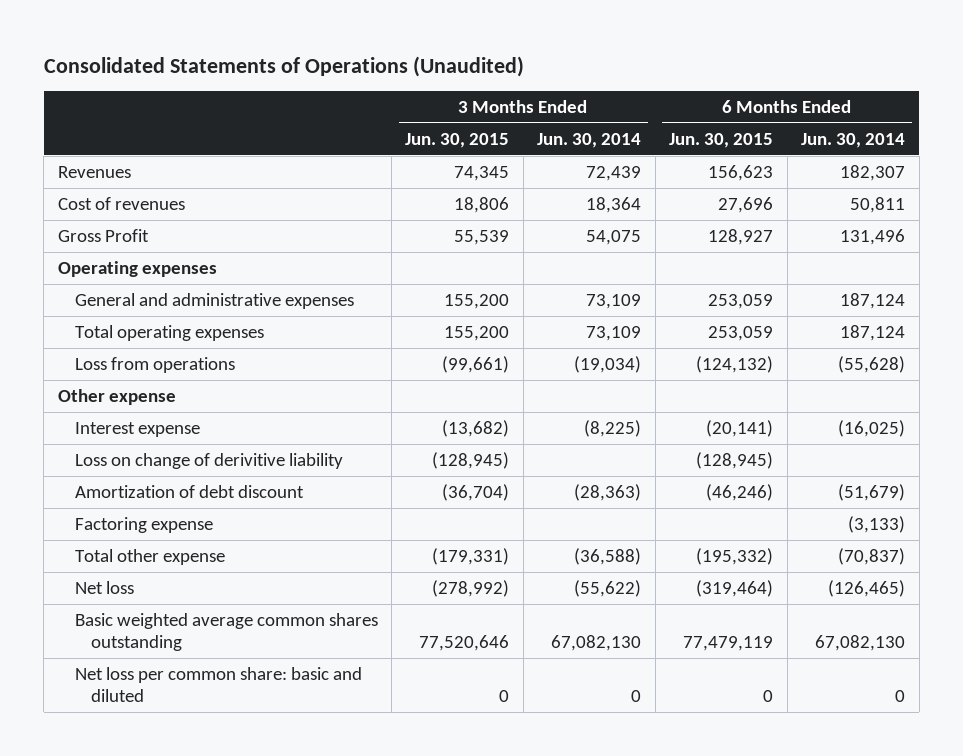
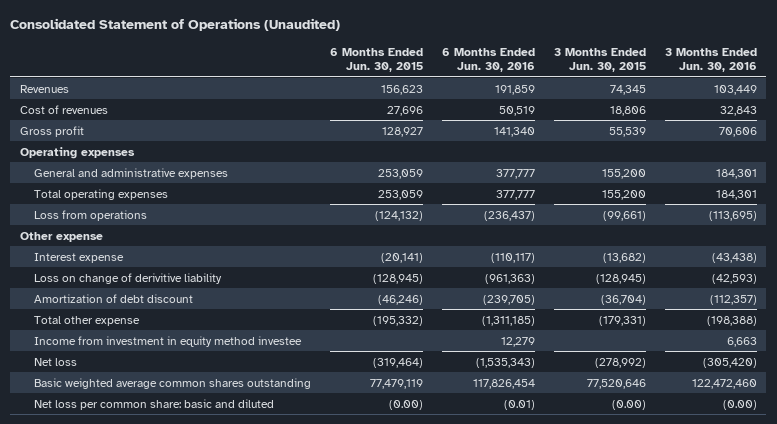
- Consolidated Statements of Operations (Unaudited)
+ Consolidated Statement of Operations (Unaudited)
- | 3 Months Ended Jun. 30, 2015 | 3 Months Ended Jun. 30, 2014 | 6 Months Ended Jun. 30, 2015 | 6 Months Ended Jun. 30, 2014
+ | 6 Months Ended Jun. 30, 2015 | 6 Months Ended Jun. 30, 2016 | 3 Months Ended Jun. 30, 2015 | 3 Months Ended Jun. 30, 2016
- Gross Profit | 55,539 | 54,075 | 128,927 | 131,496
+ Gross profit | 128,927 | 141,340 | 55,539 | 70,606
- Factoring expense | | | | (3,133)
+ Income from investment in equity method investee | | 12,279 | | 6,663
- Net loss per common share: basic and diluted | 0 | 0 | 0 | 0
+ Net loss per common share: basic and diluted | (0.00) | (0.01) | (0.00) | (0.00)

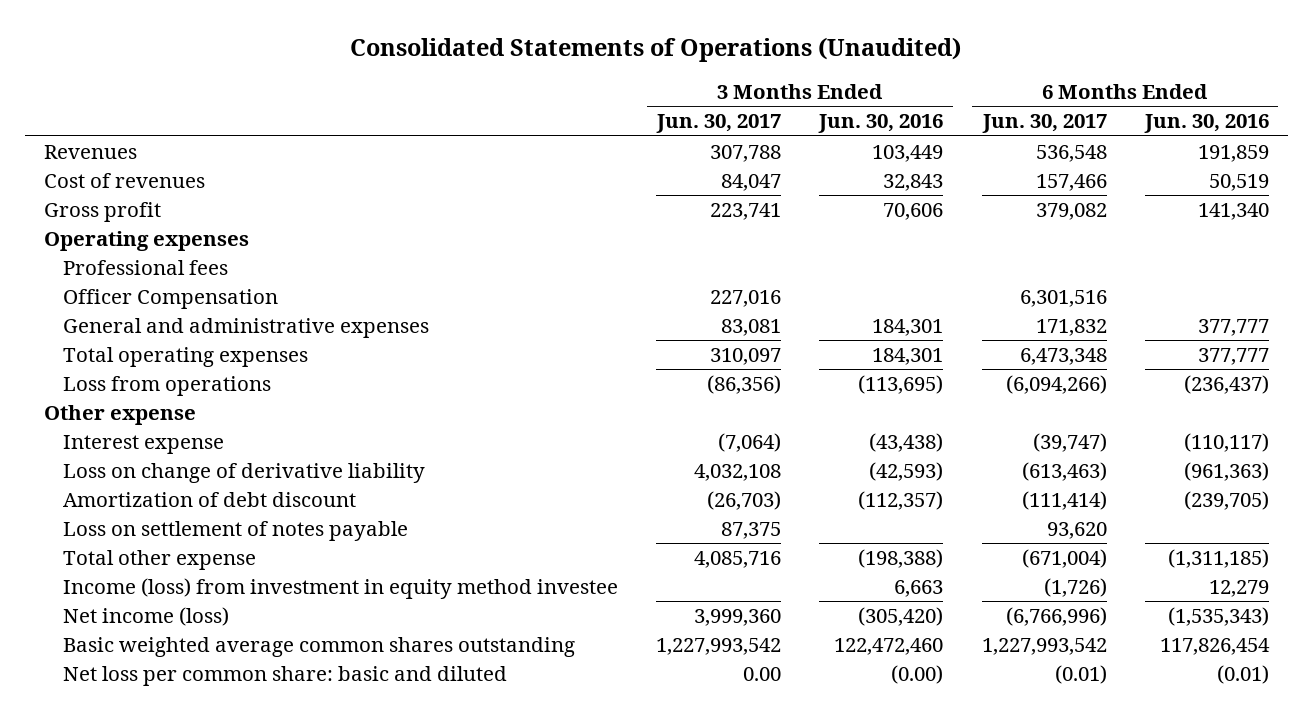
- Consolidated Statement of Operations (Unaudited)
+ Consolidated Statements of Operations (Unaudited)
- | 6 Months Ended Jun. 30, 2015 | 6 Months Ended Jun. 30, 2016 | 3 Months Ended Jun. 30, 2015 | 3 Months Ended Jun. 30, 2016
+ | 3 Months Ended Jun. 30, 2017 | 3 Months Ended Jun. 30, 2016 | 6 Months Ended Jun. 30, 2017 | 6 Months Ended Jun. 30, 2016
+ Professional fees
+ Officer Compensation | 227,016 | | 6,301,516 |
- Loss on change of derivitive liability | (128,945) | (961,363) | (128,945) | (42,593)
+ Loss on change of derivative liability | 4,032,108 | (42,593) | (613,463) | (961,363)
+ Loss on settlement of notes payable | 87,375 | | 93,620 |
- Income from investment in equity method investee | | 12,279 | | 6,663
- Net loss | (319,464) | (1,535,343) | (278,992) | (305,420)
+ Income (loss) from investment in equity method investee | | 6,663 | (1,726) | 12,279
+ Net income (loss) | 3,999,360 | (305,420) | (6,766,996) | (1,535,343)

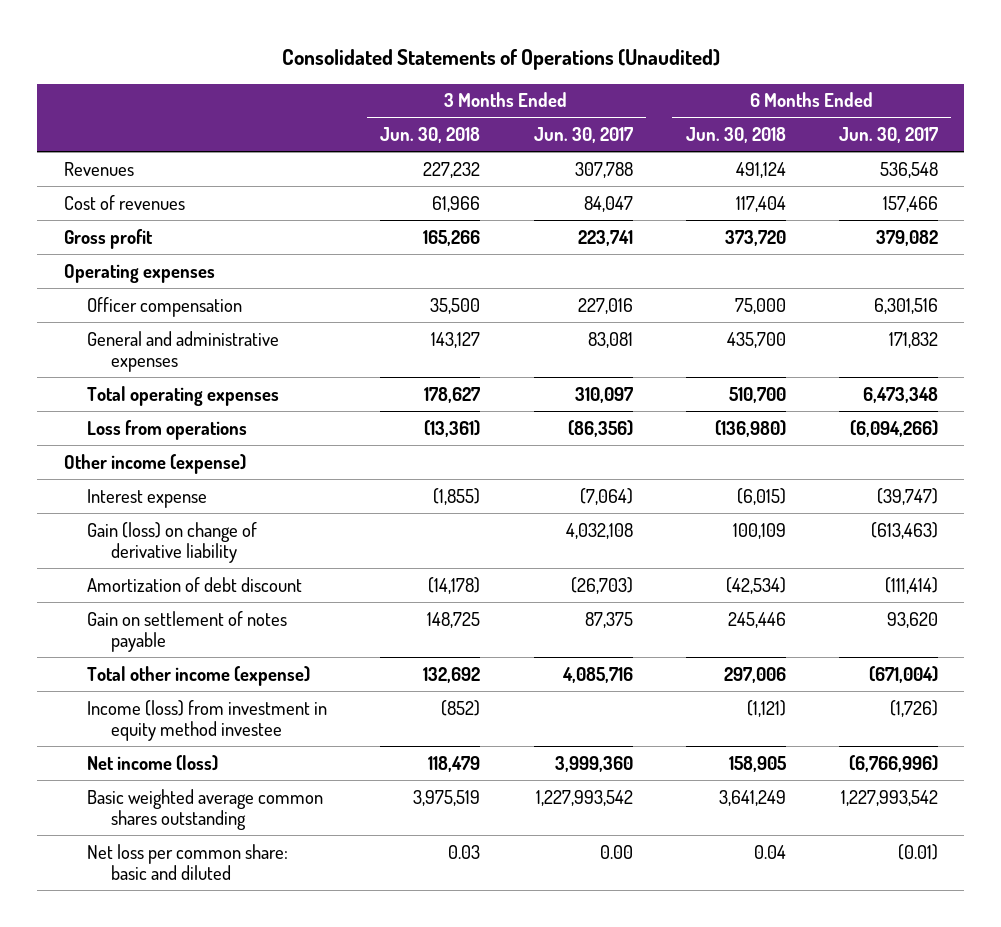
- | 3 Months Ended Jun. 30, 2017 | 3 Months Ended Jun. 30, 2016 | 6 Months Ended Jun. 30, 2017 | 6 Months Ended Jun. 30, 2016
+ | 3 Months Ended Jun. 30, 2018 | 3 Months Ended Jun. 30, 2017 | 6 Months Ended Jun. 30, 2018 | 6 Months Ended Jun. 30, 2017
- Professional fees
- Officer Compensation | 227,016 | | 6,301,516 |
+ Officer compensation | 35,500 | 227,016 | 75,000 | 6,301,516
- Other expense
+ Other income (expense)
- Loss on change of derivative liability | 4,032,108 | (42,593) | (613,463) | (961,363)
+ Gain (loss) on change of derivative liability | | 4,032,108 | 100,109 | (613,463)
- Loss on settlement of notes payable | 87,375 | | 93,620 |
- Total other expense | 4,085,716 | (198,388) | (671,004) | (1,311,185)
+ Gain on settlement of notes payable | 148,725 | 87,375 | 245,446 | 93,620
+ Total other income (expense) | 132,692 | 4,085,716 | 297,006 | (671,004)

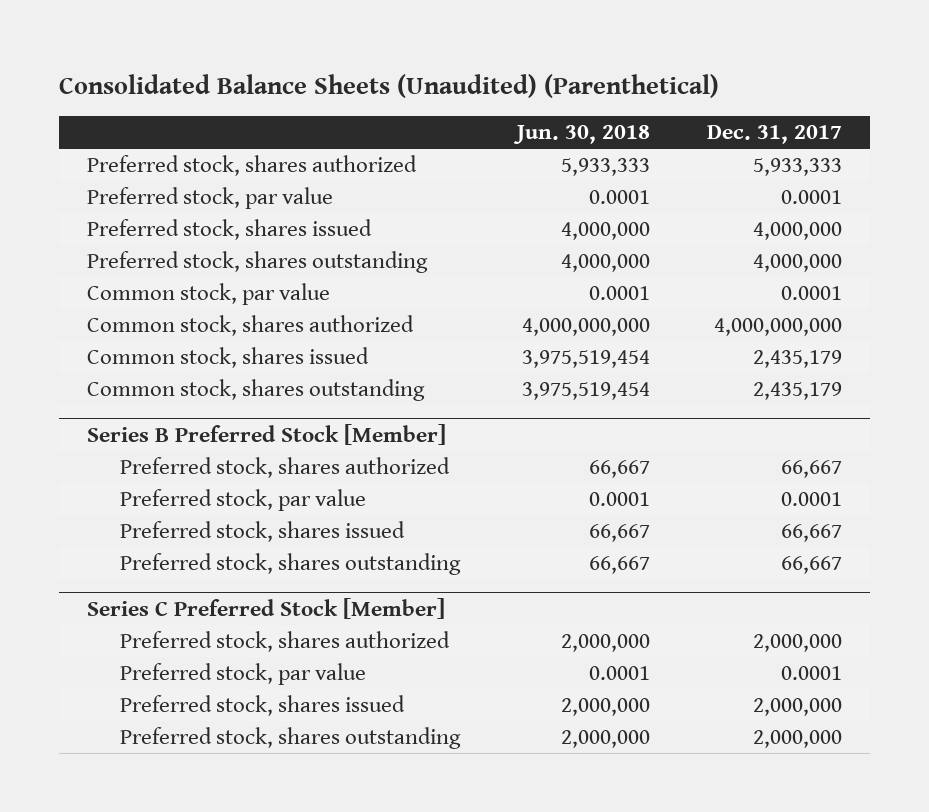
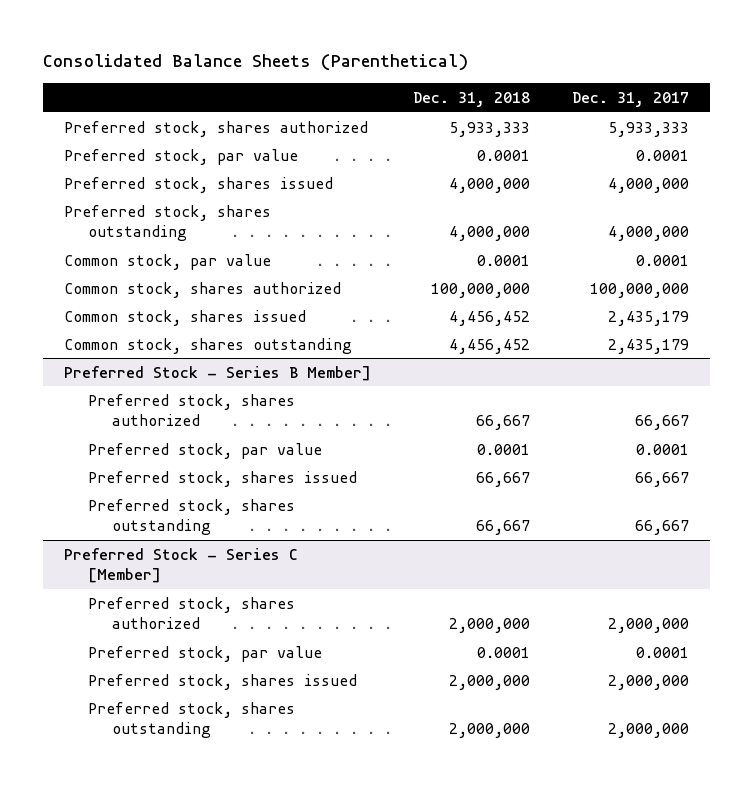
- Consolidated Balance Sheets (Unaudited) (Parenthetical)
+ Consolidated Balance Sheets (Parenthetical)
- | Jun. 30, 2018 | Dec. 31, 2017
+ | Dec. 31, 2018 | Dec. 31, 2017
- Common stock, shares authorized | 4,000,000,000 | 4,000,000,000
+ Common stock, shares authorized | 100,000,000 | 100,000,000
- Series B Preferred Stock [Member]
+ Preferred Stock - Series B Member]
- Series C Preferred Stock [Member]
+ Preferred Stock - Series C [Member]

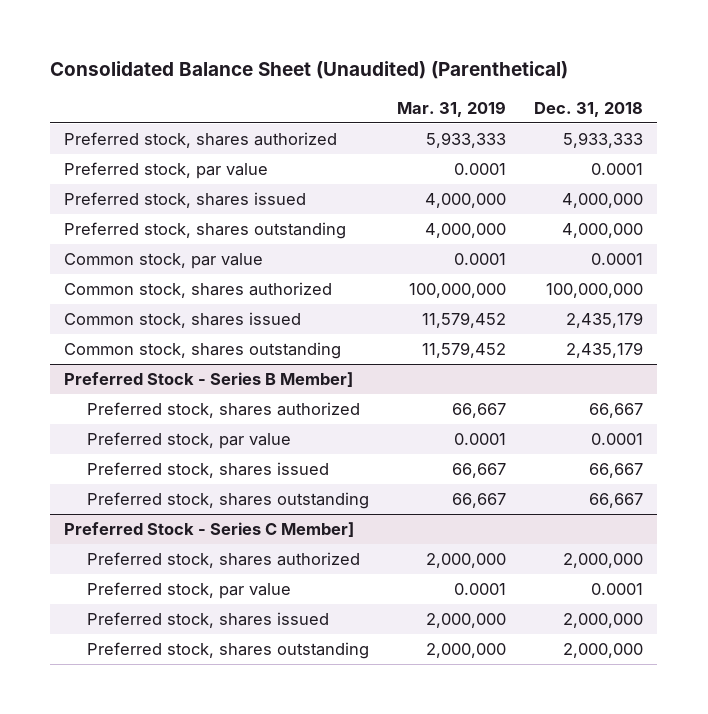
- Consolidated Balance Sheets (Parenthetical)
+ Consolidated Balance Sheet (Unaudited) (Parenthetical)
- | Dec. 31, 2018 | Dec. 31, 2017
+ | Mar. 31, 2019 | Dec. 31, 2018
- Common stock, shares issued | 4,456,452 | 2,435,179
- Common stock, shares outstanding | 4,456,452 | 2,435,179
+ Common stock, shares issued | 11,579,452 | 2,435,179
+ Common stock, shares outstanding | 11,579,452 | 2,435,179
- Preferred Stock - Series C [Member]
+ Preferred Stock - Series C Member]

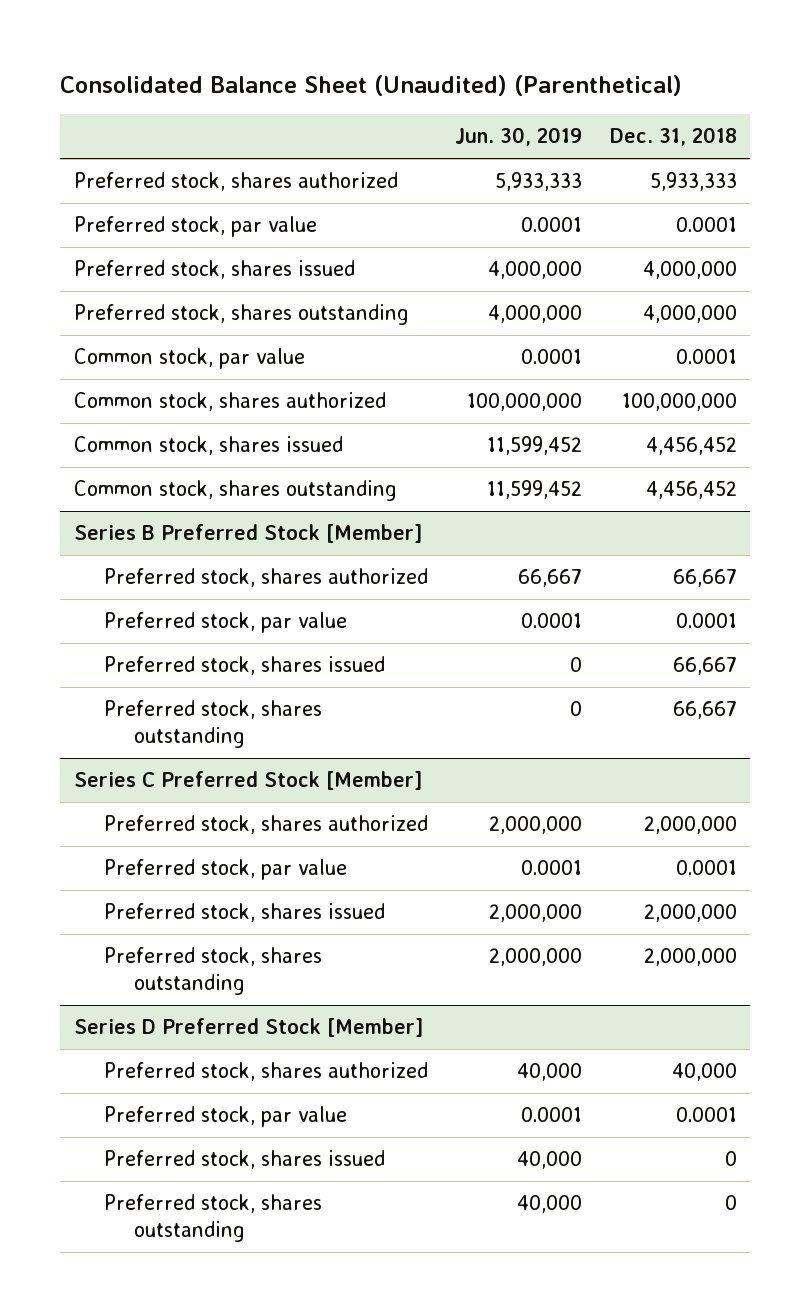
- | Mar. 31, 2019 | Dec. 31, 2018
+ | Jun. 30, 2019 | Dec. 31, 2018
- Common stock, shares issued | 11,579,452 | 2,435,179
- Common stock, shares outstanding | 11,579,452 | 2,435,179
- Preferred Stock - Series B Member]
+ Common stock, shares issued | 11,599,452 | 4,456,452
+ Common stock, shares outstanding | 11,599,452 | 4,456,452
+ Series B Preferred Stock [Member]
- Preferred Stock - Series C Member]
+ Series C Preferred Stock [Member]
+ Series D Preferred Stock [Member]
+ Preferred stock, shares authorized | 40,000 | 40,000
+ Preferred stock, par value | 0.0001 | 0.0001
+ Preferred stock, shares issued | 40,000 | 0
+ Preferred stock, shares outstanding | 40,000 | 0

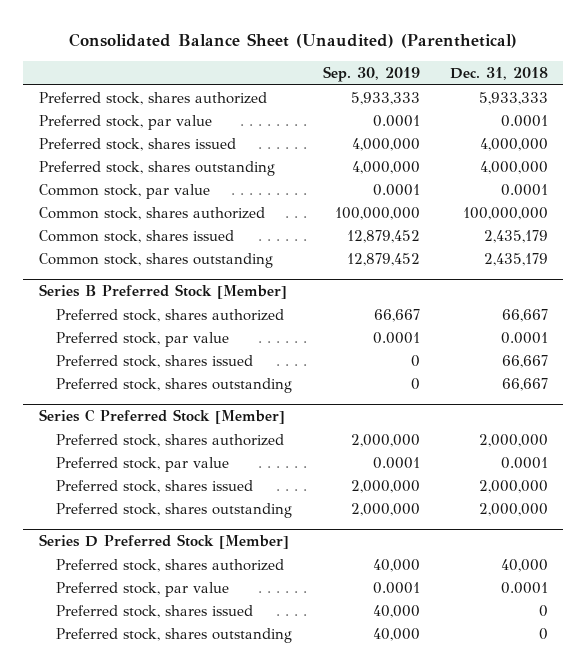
- | Jun. 30, 2019 | Dec. 31, 2018
+ | Sep. 30, 2019 | Dec. 31, 2018
- Common stock, shares issued | 11,599,452 | 4,456,452
- Common stock, shares outstanding | 11,599,452 | 4,456,452
+ Common stock, shares issued | 12,879,452 | 2,435,179
+ Common stock, shares outstanding | 12,879,452 | 2,435,179

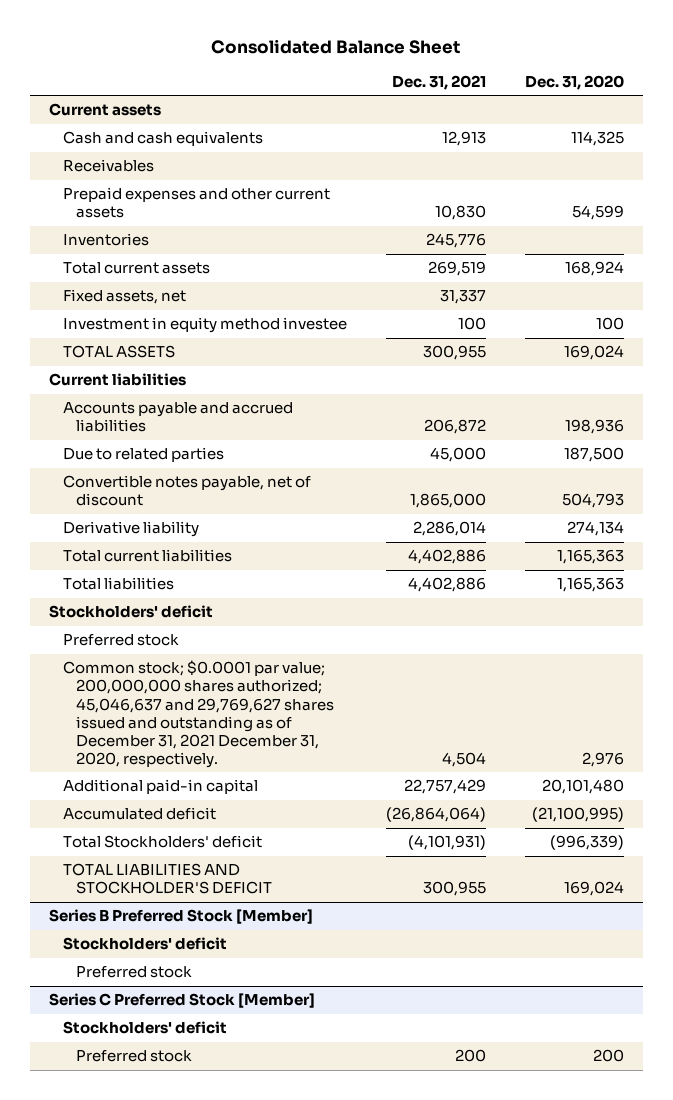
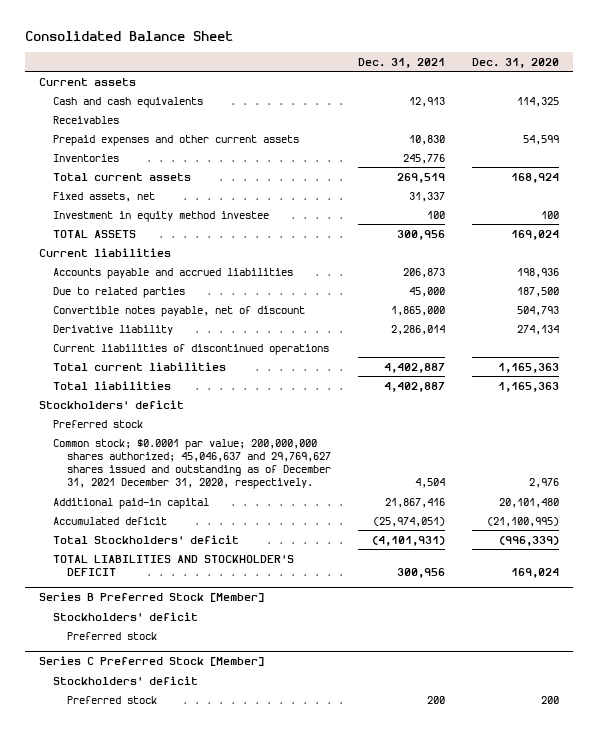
- TOTAL ASSETS | 300,955 | 169,024
+ TOTAL ASSETS | 300,956 | 169,024
- Accounts payable and accrued liabilities | 206,872 | 198,936
+ Accounts payable and accrued liabilities | 206,873 | 198,936
- Total current liabilities | 4,402,886 | 1,165,363
- Total liabilities | 4,402,886 | 1,165,363
+ Current liabilities of discontinued operations
+ Total current liabilities | 4,402,887 | 1,165,363
+ Total liabilities | 4,402,887 | 1,165,363
- Additional paid-in capital | 22,757,429 | 20,101,480
- Accumulated deficit | (26,864,064) | (21,100,995)
+ Additional paid-in capital | 21,867,416 | 20,101,480
+ Accumulated deficit | (25,974,051) | (21,100,995)
- TOTAL LIABILITIES AND STOCKHOLDER'S DEFICIT | 300,955 | 169,024
+ TOTAL LIABILITIES AND STOCKHOLDER'S DEFICIT | 300,956 | 169,024

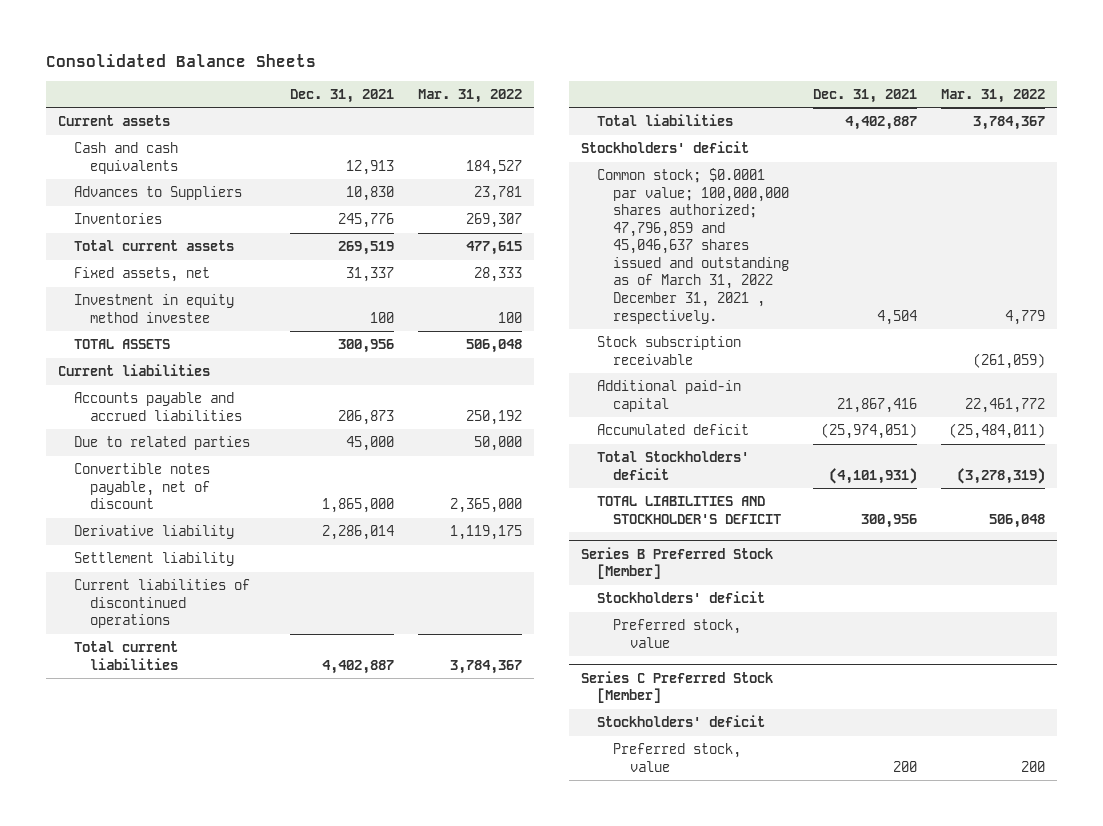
- Consolidated Balance Sheet
+ Consolidated Balance Sheets
- | Dec. 31, 2021 | Dec. 31, 2020
+ | Dec. 31, 2021 | Mar. 31, 2022
- Receivables
- Prepaid expenses and other current assets | 10,830 | 54,599
+ Advances to Suppliers | 10,830 | 23,781
+ Settlement liability
- Preferred stock
- Common stock; $0.0001 par value; 200,000,000 shares authorized; 45,046,637 and 29,769,627 shares issued and outstanding as of December 31, 2021 December 31, 2020, respectively. | 4,504 | 2,976
+ Common stock; $0.0001 par value; 100,000,000 shares authorized; 47,796,859 and 45,046,637 shares issued and outstanding as of March 31, 2022 December 31, 2021 , respectively. | 4,504 | 4,779
+ Stock subscription receivable | | (261,059)
@ Series B Preferred Stock [Member]
- Preferred stock
+ Preferred stock, value
@ Series C Preferred Stock [Member]
- Preferred stock | 200 | 200
+ Preferred stock, value | 200 | 200

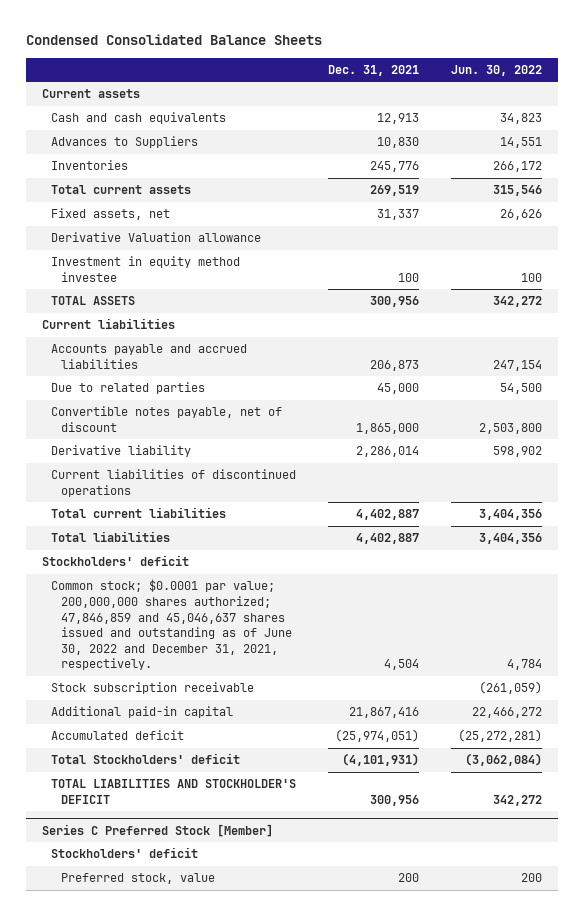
- Consolidated Balance Sheets
+ Condensed Consolidated Balance Sheets
- | Dec. 31, 2021 | Mar. 31, 2022
+ | Dec. 31, 2021 | Jun. 30, 2022
+ Derivative Valuation allowance
- Settlement liability
- Common stock; $0.0001 par value; 100,000,000 shares authorized; 47,796,859 and 45,046,637 shares issued and outstanding as of March 31, 2022 December 31, 2021 , respectively. | 4,504 | 4,779
+ Common stock; $0.0001 par value; 200,000,000 shares authorized; 47,846,859 and 45,046,637 shares issued and outstanding as of June 30, 2022 and December 31, 2021, respectively. | 4,504 | 4,784
- Series B Preferred Stock [Member]
- Stockholders' deficit
- Preferred stock, value

